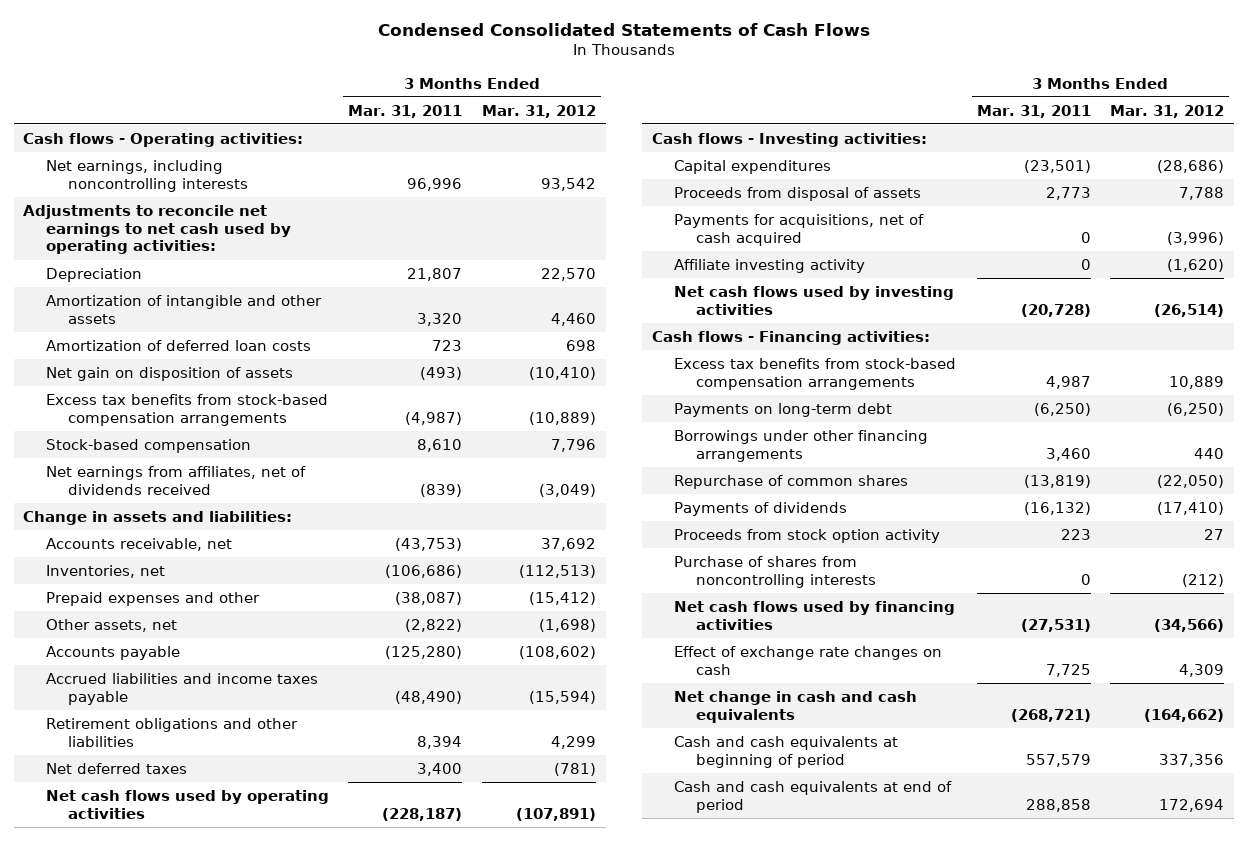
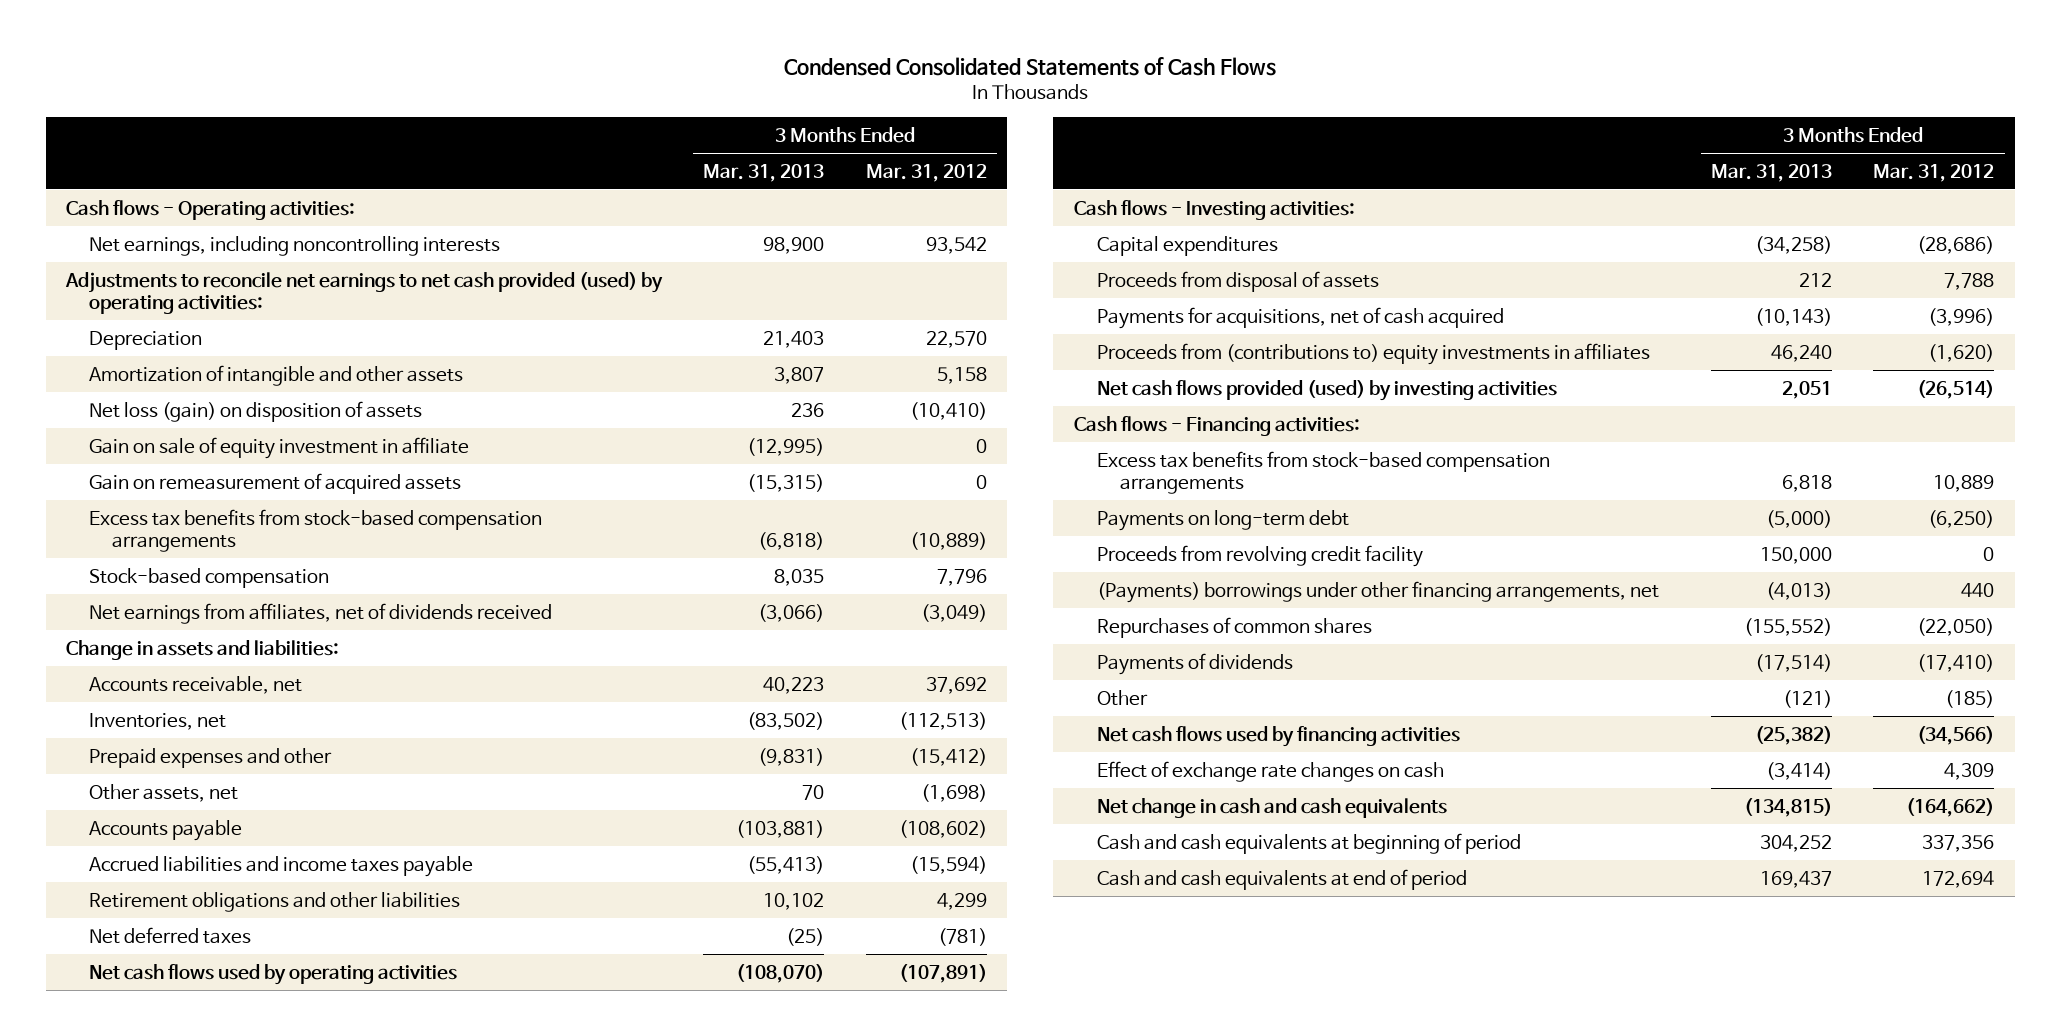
- | 3 Months Ended Mar. 31, 2011 | 3 Months Ended Mar. 31, 2012
+ | 3 Months Ended Mar. 31, 2013 | 3 Months Ended Mar. 31, 2012
- Adjustments to reconcile net earnings to net cash used by operating activities:
+ Adjustments to reconcile net earnings to net cash provided (used) by operating activities:
- Amortization of intangible and other assets | 3,320 | 4,460
- Amortization of deferred loan costs | 723 | 698
- Net gain on disposition of assets | (493) | (10,410)
+ Amortization of intangible and other assets | 3,807 | 5,158
+ Net loss (gain) on disposition of assets | 236 | (10,410)
+ Gain on sale of equity investment in affiliate | (12,995) | 0
+ Gain on remeasurement of acquired assets | (15,315) | 0
- Affiliate investing activity | 0 | (1,620)
- Net cash flows used by investing activities | (20,728) | (26,514)
+ Proceeds from (contributions to) equity investments in affiliates | 46,240 | (1,620)
+ Net cash flows provided (used) by investing activities | 2,051 | (26,514)
- Borrowings under other financing arrangements | 3,460 | 440
- Repurchase of common shares | (13,819) | (22,050)
+ Proceeds from revolving credit facility | 150,000 | 0
+ (Payments) borrowings under other financing arrangements, net | (4,013) | 440
+ Repurchases of common shares | (155,552) | (22,050)
- Proceeds from stock option activity | 223 | 27
- Purchase of shares from noncontrolling interests | 0 | (212)
+ Other | (121) | (185)

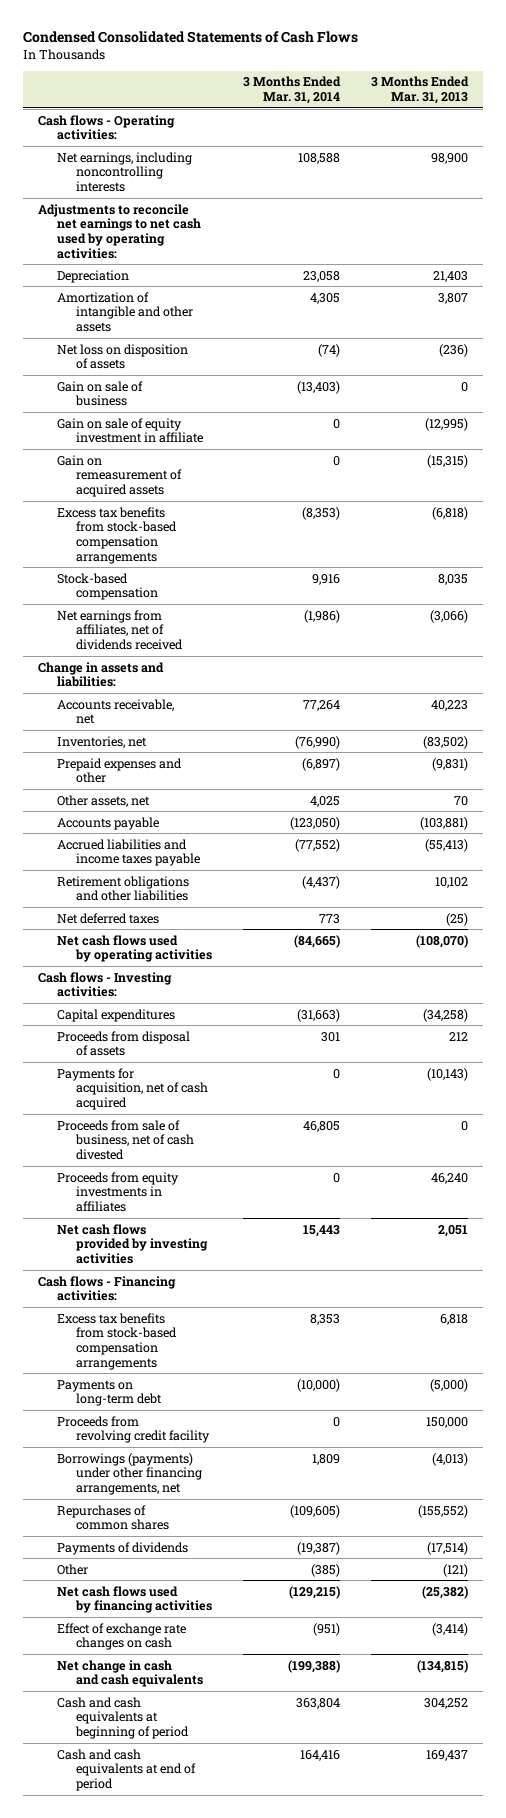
- | 3 Months Ended Mar. 31, 2013 | 3 Months Ended Mar. 31, 2012
+ | 3 Months Ended Mar. 31, 2014 | 3 Months Ended Mar. 31, 2013
- Adjustments to reconcile net earnings to net cash provided (used) by operating activities:
+ Adjustments to reconcile net earnings to net cash used by operating activities:
- Net loss (gain) on disposition of assets | 236 | (10,410)
+ Net loss on disposition of assets | (74) | (236)
+ Gain on sale of business | (13,403) | 0
- Payments for acquisitions, net of cash acquired | (10,143) | (3,996)
- Proceeds from (contributions to) equity investments in affiliates | 46,240 | (1,620)
- Net cash flows provided (used) by investing activities | 2,051 | (26,514)
+ Payments for acquisition, net of cash acquired | 0 | (10,143)
+ Proceeds from sale of business, net of cash divested | 46,805 | 0
+ Proceeds from equity investments in affiliates | 0 | 46,240
+ Net cash flows provided by investing activities | 15,443 | 2,051
- (Payments) borrowings under other financing arrangements, net | (4,013) | 440
+ Borrowings (payments) under other financing arrangements, net | 1,809 | (4,013)

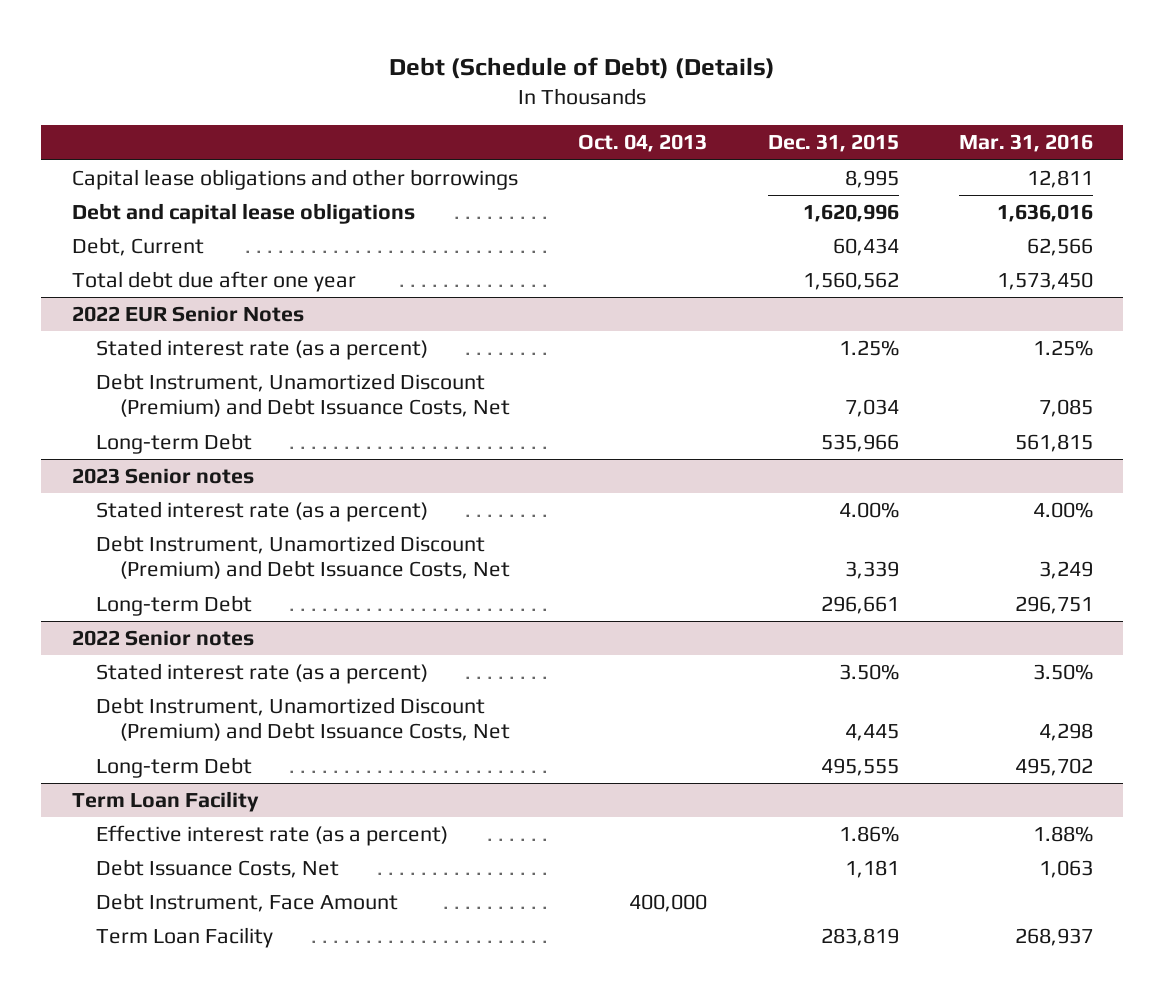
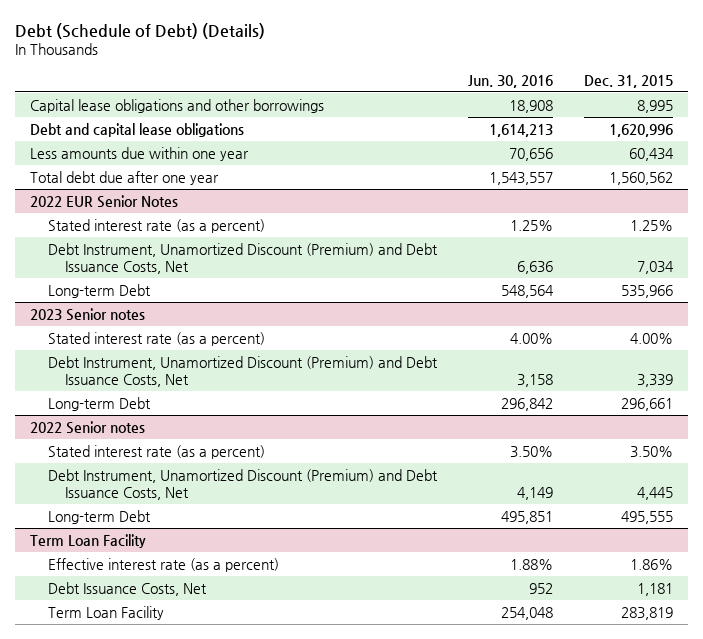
- | Oct. 04, 2013 | Dec. 31, 2015 | Mar. 31, 2016
+ | Jun. 30, 2016 | Dec. 31, 2015
- Debt, Current | | 60,434 | 62,566
+ Less amounts due within one year | 70,656 | 60,434
@ Term Loan Facility
- Debt Instrument, Face Amount | 400,000 | |

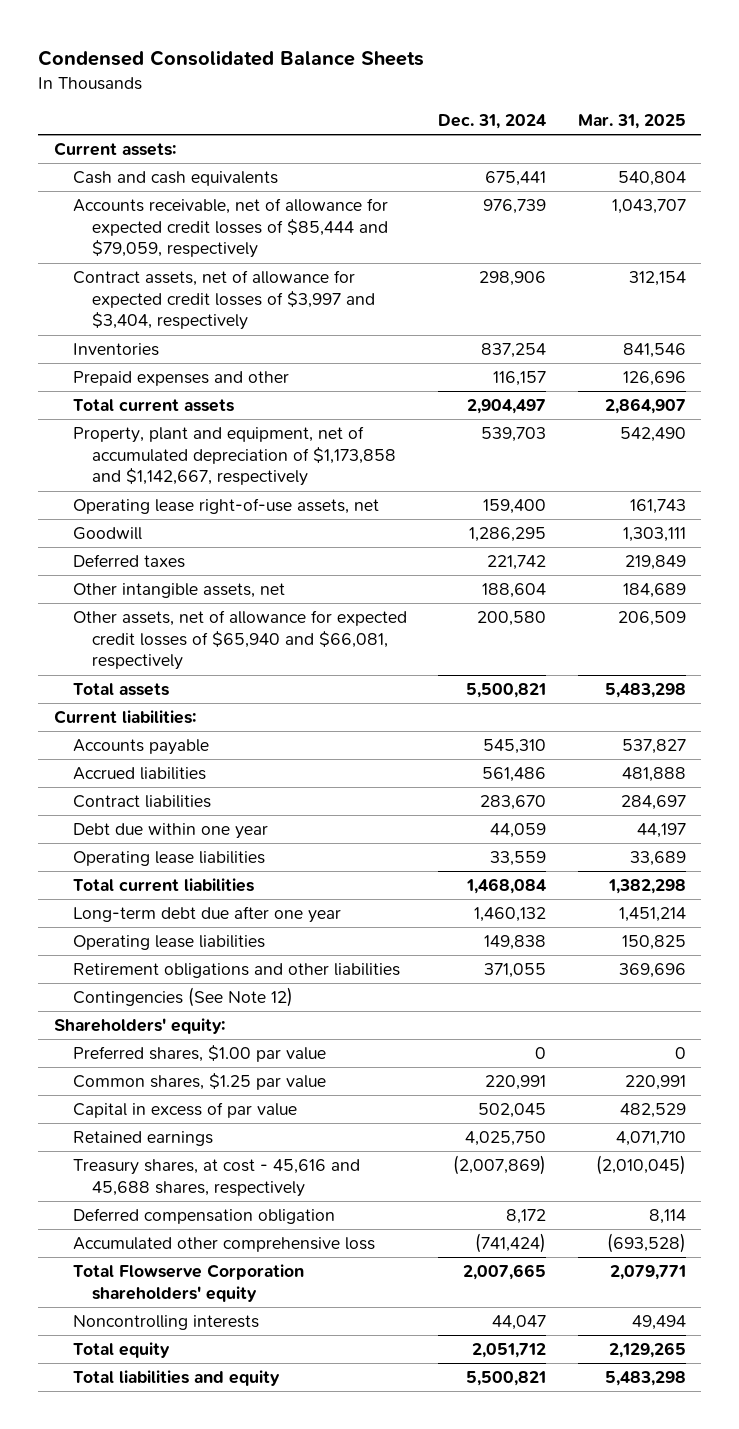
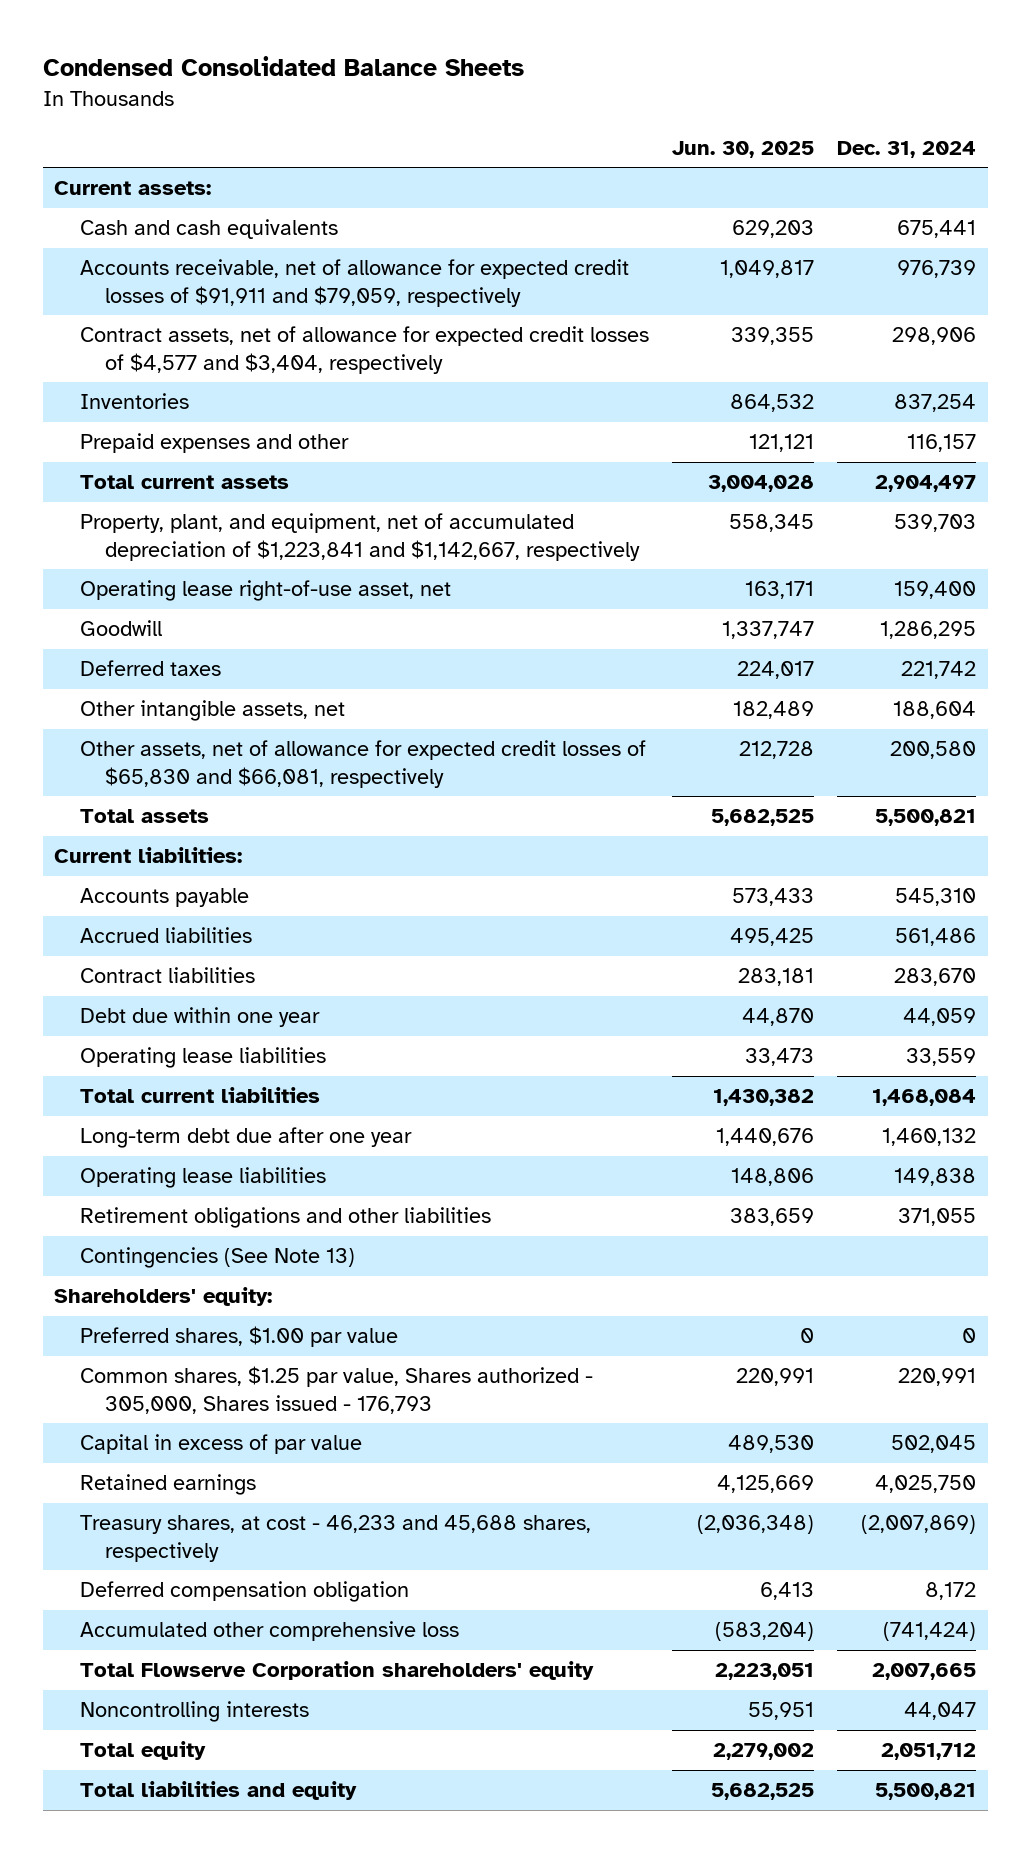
- | Dec. 31, 2024 | Mar. 31, 2025
+ | Jun. 30, 2025 | Dec. 31, 2024
- Accounts receivable, net of allowance for expected credit losses of $85,444 and $79,059, respectively | 976,739 | 1,043,707
- Contract assets, net of allowance for expected credit losses of $3,997 and $3,404, respectively | 298,906 | 312,154
+ Accounts receivable, net of allowance for expected credit losses of $91,911 and $79,059, respectively | 1,049,817 | 976,739
+ Contract assets, net of allowance for expected credit losses of $4,577 and $3,404, respectively | 339,355 | 298,906
- Property, plant and equipment, net of accumulated depreciation of $1,173,858 and $1,142,667, respectively | 539,703 | 542,490
- Operating lease right-of-use assets, net | 159,400 | 161,743
+ Property, plant, and equipment, net of accumulated depreciation of $1,223,841 and $1,142,667, respectively | 558,345 | 539,703
+ Operating lease right-of-use asset, net | 163,171 | 159,400
- Other assets, net of allowance for expected credit losses of $65,940 and $66,081, respectively | 200,580 | 206,509
+ Other assets, net of allowance for expected credit losses of $65,830 and $66,081, respectively | 212,728 | 200,580
- Contingencies (See Note 12)
+ Contingencies (See Note 13)
- Common shares, $1.25 par value | 220,991 | 220,991
+ Common shares, $1.25 par value, Shares authorized - 305,000, Shares issued - 176,793 | 220,991 | 220,991
- Treasury shares, at cost - 45,616 and 45,688 shares, respectively | (2,007,869) | (2,010,045)
+ Treasury shares, at cost - 46,233 and 45,688 shares, respectively | (2,036,348) | (2,007,869)

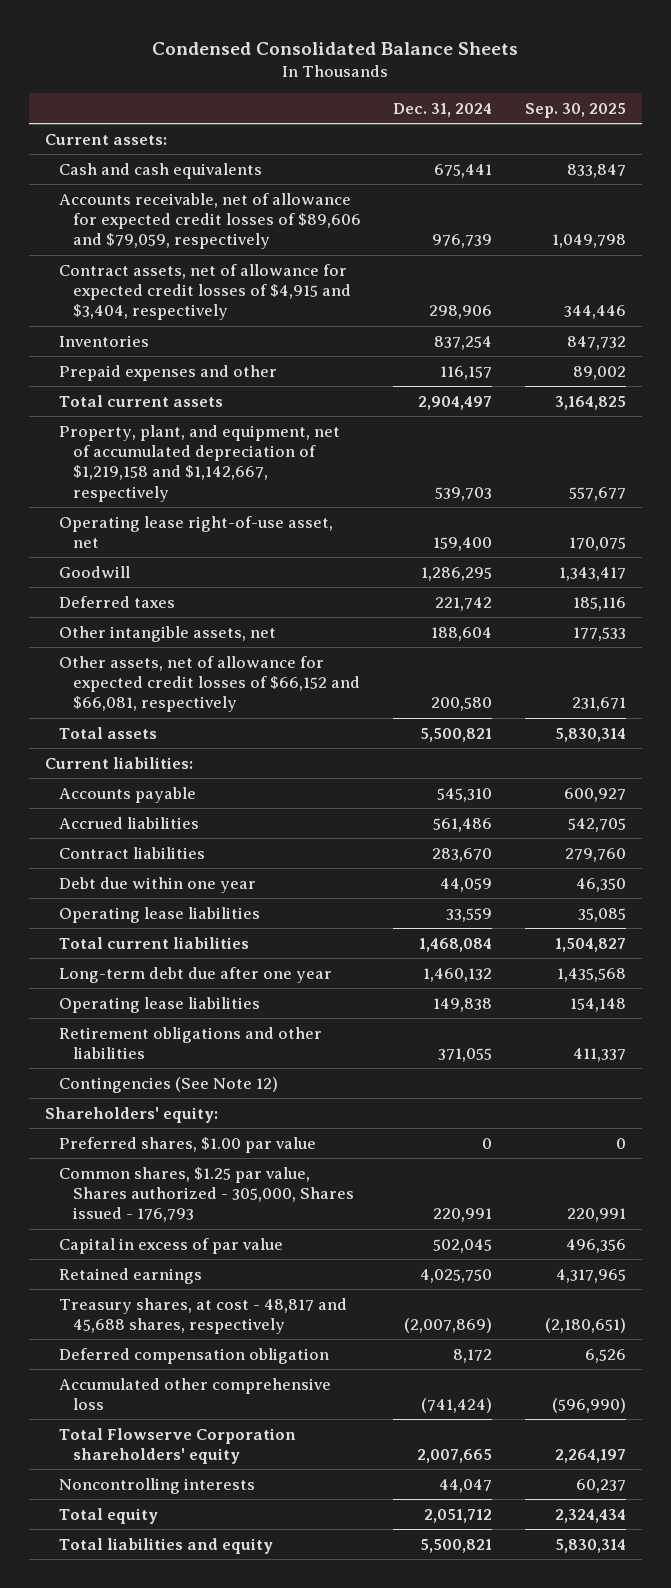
- | Jun. 30, 2025 | Dec. 31, 2024
+ | Dec. 31, 2024 | Sep. 30, 2025
- Accounts receivable, net of allowance for expected credit losses of $91,911 and $79,059, respectively | 1,049,817 | 976,739
- Contract assets, net of allowance for expected credit losses of $4,577 and $3,404, respectively | 339,355 | 298,906
+ Accounts receivable, net of allowance for expected credit losses of $89,606 and $79,059, respectively | 976,739 | 1,049,798
+ Contract assets, net of allowance for expected credit losses of $4,915 and $3,404, respectively | 298,906 | 344,446
- Property, plant, and equipment, net of accumulated depreciation of $1,223,841 and $1,142,667, respectively | 558,345 | 539,703
+ Property, plant, and equipment, net of accumulated depreciation of $1,219,158 and $1,142,667, respectively | 539,703 | 557,677
- Other assets, net of allowance for expected credit losses of $65,830 and $66,081, respectively | 212,728 | 200,580
+ Other assets, net of allowance for expected credit losses of $66,152 and $66,081, respectively | 200,580 | 231,671
- Contingencies (See Note 13)
+ Contingencies (See Note 12)
- Treasury shares, at cost - 46,233 and 45,688 shares, respectively | (2,036,348) | (2,007,869)
+ Treasury shares, at cost - 48,817 and 45,688 shares, respectively | (2,007,869) | (2,180,651)

